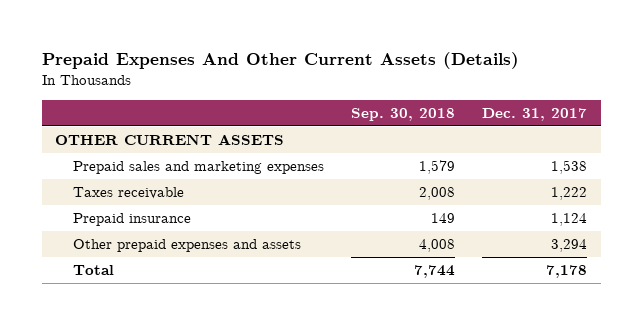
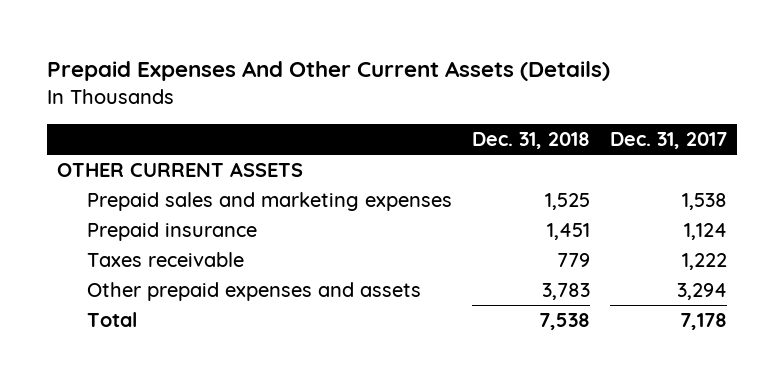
- | Sep. 30, 2018 | Dec. 31, 2017
+ | Dec. 31, 2018 | Dec. 31, 2017
moved down: Taxes receivable | 779 | 1,222

